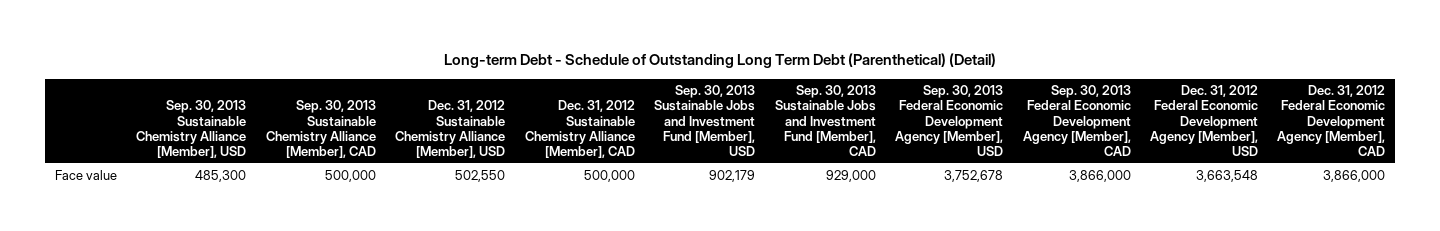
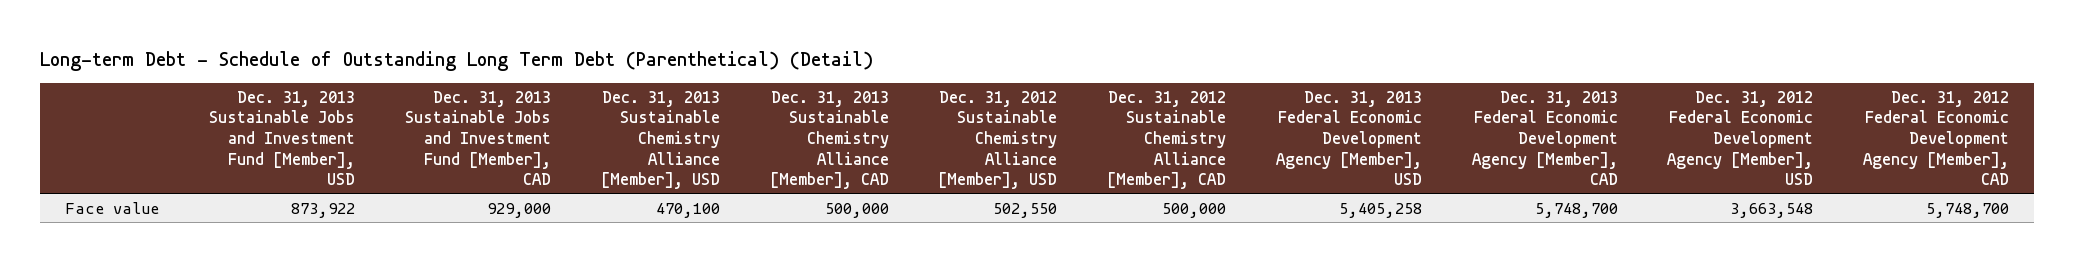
- | Sep. 30, 2013 Sustainable Chemistry Alliance [Member], USD | Sep. 30, 2013 Sustainable Chemistry Alliance [Member], CAD | Dec. 31, 2012 Sustainable Chemistry Alliance [Member], USD | Dec. 31, 2012 Sustainable Chemistry Alliance [Member], CAD | Sep. 30, 2013 Sustainable Jobs and Investment Fund [Member], USD | Sep. 30, 2013 Sustainable Jobs and Investment Fund [Member], CAD | Sep. 30, 2013 Federal Economic Development Agency [Member], USD | Sep. 30, 2013 Federal Economic Development Agency [Member], CAD | Dec. 31, 2012 Federal Economic Development Agency [Member], USD | Dec. 31, 2012 Federal Economic Development Agency [Member], CAD
+ | Dec. 31, 2013 Sustainable Jobs and Investment Fund [Member], USD | Dec. 31, 2013 Sustainable Jobs and Investment Fund [Member], CAD | Dec. 31, 2013 Sustainable Chemistry Alliance [Member], USD | Dec. 31, 2013 Sustainable Chemistry Alliance [Member], CAD | Dec. 31, 2012 Sustainable Chemistry Alliance [Member], USD | Dec. 31, 2012 Sustainable Chemistry Alliance [Member], CAD | Dec. 31, 2013 Federal Economic Development Agency [Member], USD | Dec. 31, 2013 Federal Economic Development Agency [Member], CAD | Dec. 31, 2012 Federal Economic Development Agency [Member], USD | Dec. 31, 2012 Federal Economic Development Agency [Member], CAD
- Face value | 485,300 | 500,000 | 502,550 | 500,000 | 902,179 | 929,000 | 3,752,678 | 3,866,000 | 3,663,548 | 3,866,000
+ Face value | 873,922 | 929,000 | 470,100 | 500,000 | 502,550 | 500,000 | 5,405,258 | 5,748,700 | 3,663,548 | 5,748,700

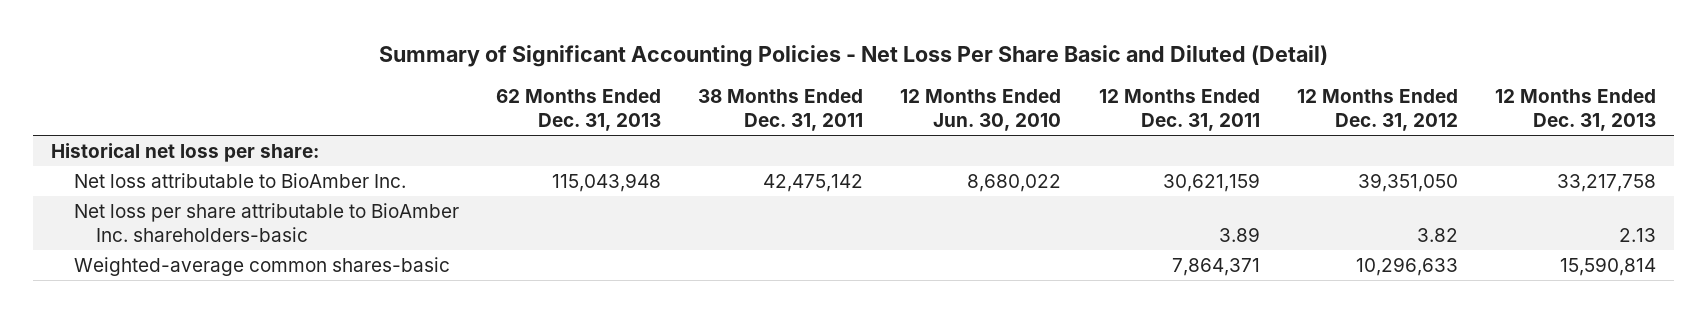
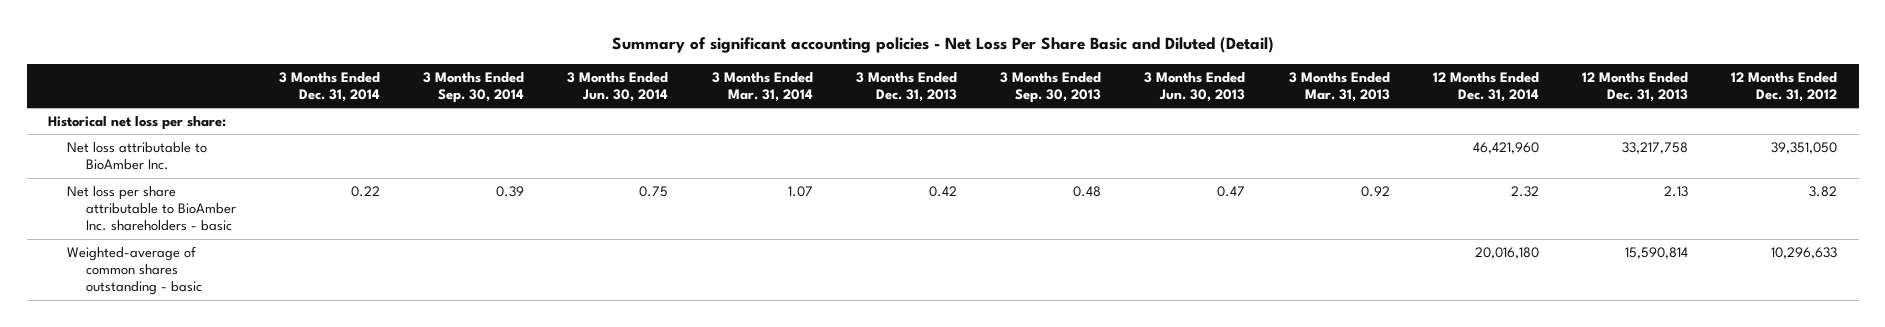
- Summary of Significant Accounting Policies - Net Loss Per Share Basic and Diluted (Detail)
+ Summary of significant accounting policies - Net Loss Per Share Basic and Diluted (Detail)
- | 62 Months Ended Dec. 31, 2013 | 38 Months Ended Dec. 31, 2011 | 12 Months Ended Jun. 30, 2010 | 12 Months Ended Dec. 31, 2011 | 12 Months Ended Dec. 31, 2012 | 12 Months Ended Dec. 31, 2013
+ | 3 Months Ended Dec. 31, 2014 | 3 Months Ended Sep. 30, 2014 | 3 Months Ended Jun. 30, 2014 | 3 Months Ended Mar. 31, 2014 | 3 Months Ended Dec. 31, 2013 | 3 Months Ended Sep. 30, 2013 | 3 Months Ended Jun. 30, 2013 | 3 Months Ended Mar. 31, 2013 | 12 Months Ended Dec. 31, 2014 | 12 Months Ended Dec. 31, 2013 | 12 Months Ended Dec. 31, 2012
- Net loss per share attributable to BioAmber Inc. shareholders-basic | | | | 3.89 | 3.82 | 2.13
- Weighted-average common shares-basic | | | | 7,864,371 | 10,296,633 | 15,590,814
+ Net loss per share attributable to BioAmber Inc. shareholders - basic | 0.22 | 0.39 | 0.75 | 1.07 | 0.42 | 0.48 | 0.47 | 0.92 | 2.32 | 2.13 | 3.82
+ Weighted-average of common shares outstanding - basic | | | | | | | | | 20,016,180 | 15,590,814 | 10,296,633

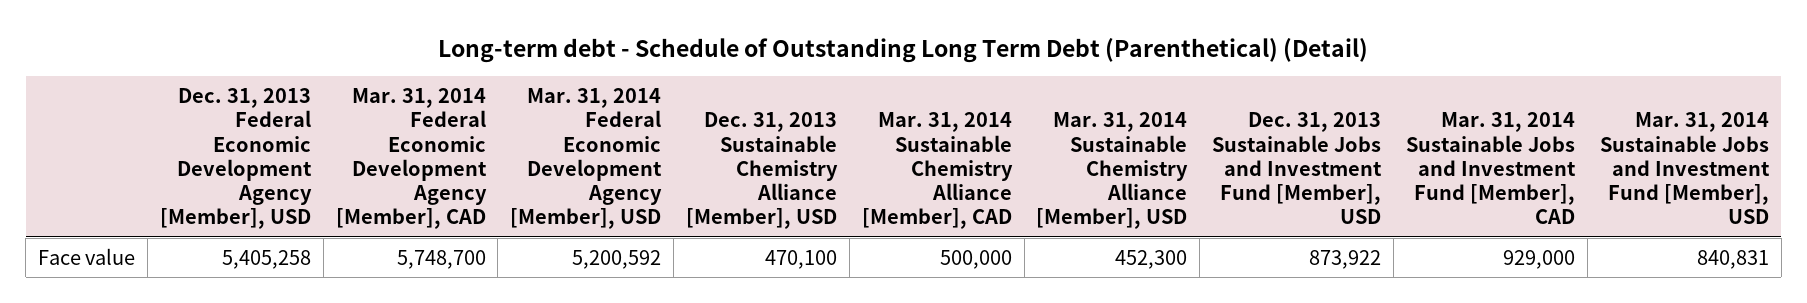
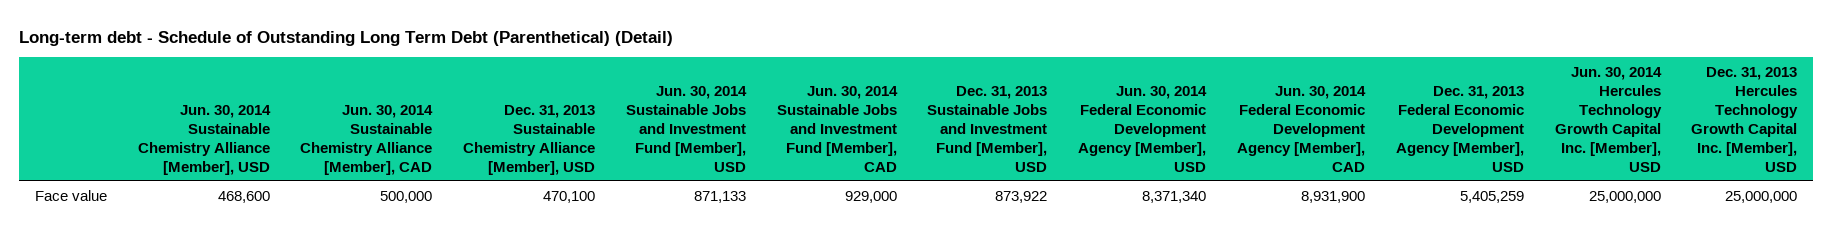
- | Dec. 31, 2013 Federal Economic Development Agency [Member], USD | Mar. 31, 2014 Federal Economic Development Agency [Member], CAD | Mar. 31, 2014 Federal Economic Development Agency [Member], USD | Dec. 31, 2013 Sustainable Chemistry Alliance [Member], USD | Mar. 31, 2014 Sustainable Chemistry Alliance [Member], CAD | Mar. 31, 2014 Sustainable Chemistry Alliance [Member], USD | Dec. 31, 2013 Sustainable Jobs and Investment Fund [Member], USD | Mar. 31, 2014 Sustainable Jobs and Investment Fund [Member], CAD | Mar. 31, 2014 Sustainable Jobs and Investment Fund [Member], USD
+ | Jun. 30, 2014 Sustainable Chemistry Alliance [Member], USD | Jun. 30, 2014 Sustainable Chemistry Alliance [Member], CAD | Dec. 31, 2013 Sustainable Chemistry Alliance [Member], USD | Jun. 30, 2014 Sustainable Jobs and Investment Fund [Member], USD | Jun. 30, 2014 Sustainable Jobs and Investment Fund [Member], CAD | Dec. 31, 2013 Sustainable Jobs and Investment Fund [Member], USD | Jun. 30, 2014 Federal Economic Development Agency [Member], USD | Jun. 30, 2014 Federal Economic Development Agency [Member], CAD | Dec. 31, 2013 Federal Economic Development Agency [Member], USD | Jun. 30, 2014 Hercules Technology Growth Capital Inc. [Member], USD | Dec. 31, 2013 Hercules Technology Growth Capital Inc. [Member], USD
- Face value | 5,405,258 | 5,748,700 | 5,200,592 | 470,100 | 500,000 | 452,300 | 873,922 | 929,000 | 840,831
+ Face value | 468,600 | 500,000 | 470,100 | 871,133 | 929,000 | 873,922 | 8,371,340 | 8,931,900 | 5,405,259 | 25,000,000 | 25,000,000

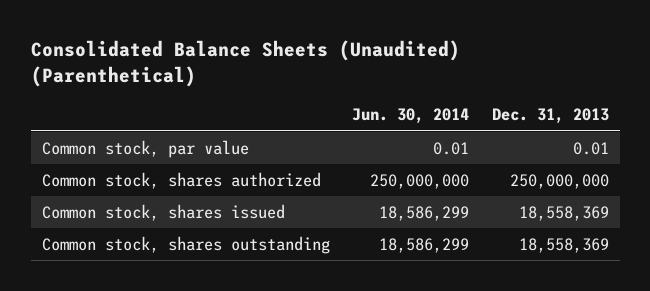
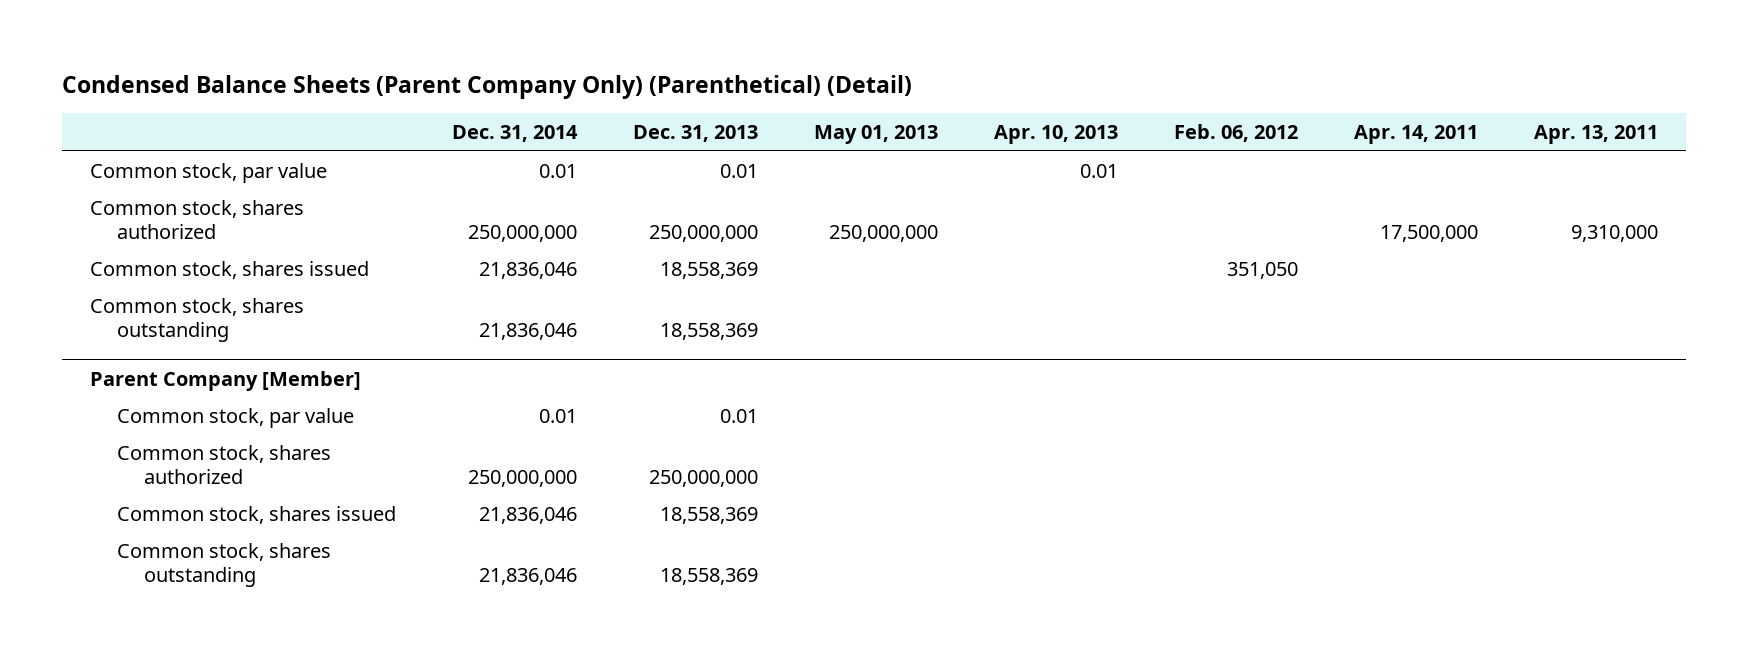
- Consolidated Balance Sheets (Unaudited) (Parenthetical)
+ Condensed Balance Sheets (Parent Company Only) (Parenthetical) (Detail)
- | Jun. 30, 2014 | Dec. 31, 2013
+ | Dec. 31, 2014 | Dec. 31, 2013 | May 01, 2013 | Apr. 10, 2013 | Feb. 06, 2012 | Apr. 14, 2011 | Apr. 13, 2011
+ Parent Company [Member]
+ Common stock, par value | 0.01 | 0.01 | | | | |
+ Common stock, shares authorized | 250,000,000 | 250,000,000 | | | | |
+ Common stock, shares issued | 21,836,046 | 18,558,369 | | | | |
+ Common stock, shares outstanding | 21,836,046 | 18,558,369 | | | | |

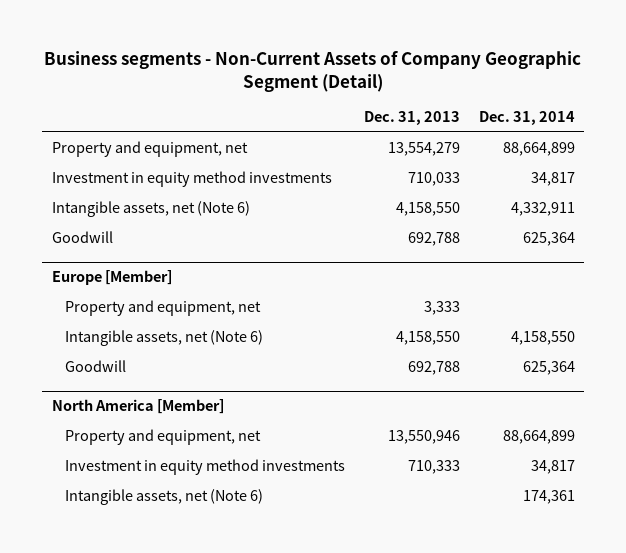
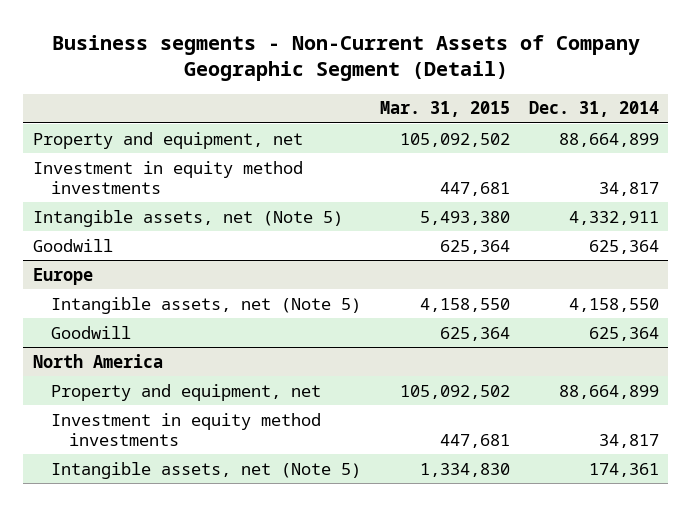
- | Dec. 31, 2013 | Dec. 31, 2014
+ | Mar. 31, 2015 | Dec. 31, 2014
- Intangible assets, net (Note 6) | 4,158,550 | 4,332,911
+ Intangible assets, net (Note 5) | 5,493,380 | 4,332,911
- Europe [Member]
- Property and equipment, net | 3,333 |
- Intangible assets, net (Note 6) | 4,158,550 | 4,158,550
+ Europe
+ Intangible assets, net (Note 5) | 4,158,550 | 4,158,550
- North America [Member]
+ North America
- Intangible assets, net (Note 6) | | 174,361
+ Intangible assets, net (Note 5) | 1,334,830 | 174,361

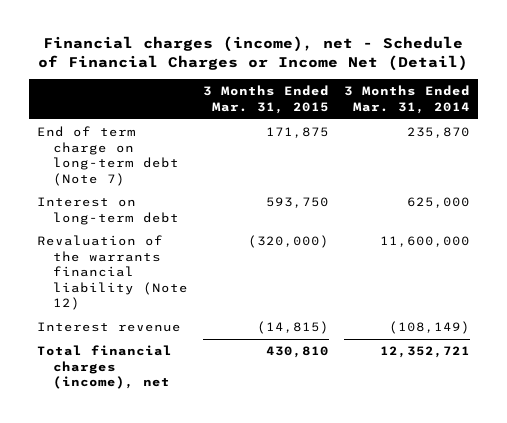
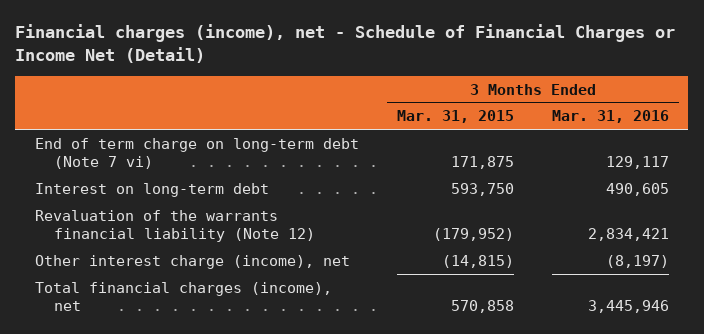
- | 3 Months Ended Mar. 31, 2015 | 3 Months Ended Mar. 31, 2014
+ | 3 Months Ended Mar. 31, 2015 | 3 Months Ended Mar. 31, 2016
- End of term charge on long-term debt (Note 7) | 171,875 | 235,870
+ End of term charge on long-term debt (Note 7 vi) | 171,875 | 129,117
- Revaluation of the warrants financial liability (Note 12) | (320,000) | 11,600,000
- Interest revenue | (14,815) | (108,149)
- Total financial charges (income), net | 430,810 | 12,352,721
+ Revaluation of the warrants financial liability (Note 12) | (179,952) | 2,834,421
+ Other interest charge (income), net | (14,815) | (8,197)
+ Total financial charges (income), net | 570,858 | 3,445,946

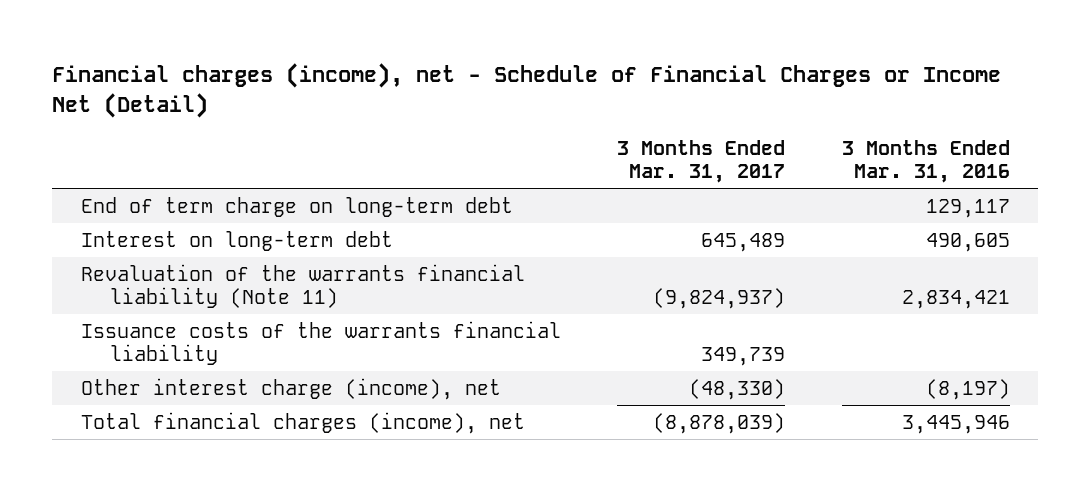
- | 3 Months Ended Mar. 31, 2015 | 3 Months Ended Mar. 31, 2016
+ | 3 Months Ended Mar. 31, 2017 | 3 Months Ended Mar. 31, 2016
- End of term charge on long-term debt (Note 7 vi) | 171,875 | 129,117
+ End of term charge on long-term debt | | 129,117
- Revaluation of the warrants financial liability (Note 12) | (179,952) | 2,834,421
+ Revaluation of the warrants financial liability (Note 11) | (9,824,937) | 2,834,421
+ Issuance costs of the warrants financial liability | 349,739 |

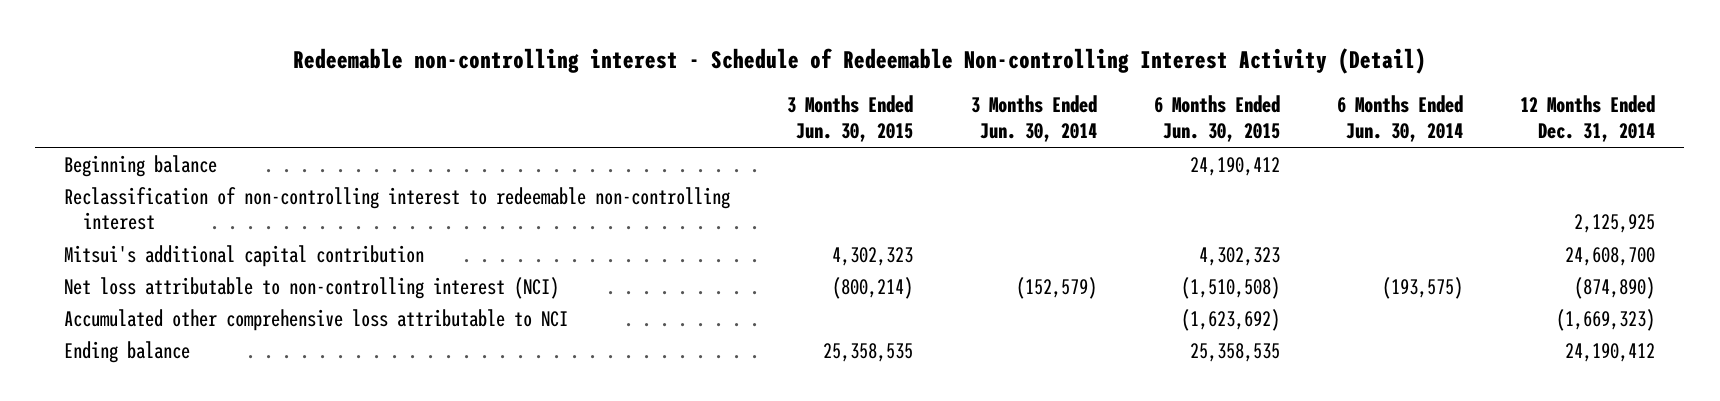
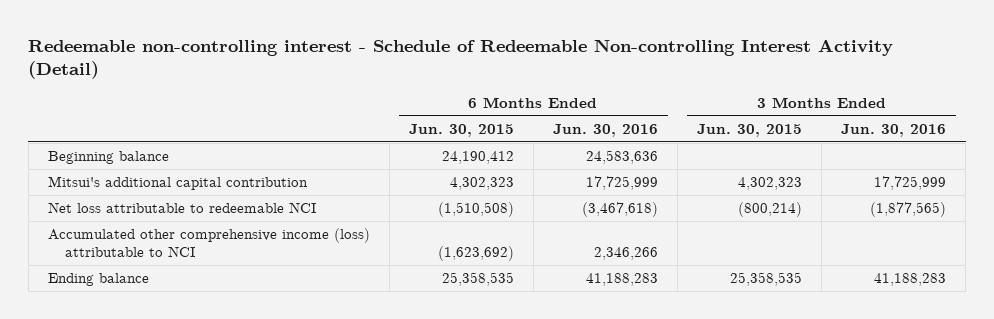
- | 3 Months Ended Jun. 30, 2015 | 3 Months Ended Jun. 30, 2014 | 6 Months Ended Jun. 30, 2015 | 6 Months Ended Jun. 30, 2014 | 12 Months Ended Dec. 31, 2014
+ | 6 Months Ended Jun. 30, 2015 | 6 Months Ended Jun. 30, 2016 | 3 Months Ended Jun. 30, 2015 | 3 Months Ended Jun. 30, 2016
- Reclassification of non-controlling interest to redeemable non-controlling interest | | | | | 2,125,925
- Net loss attributable to non-controlling interest (NCI) | (800,214) | (152,579) | (1,510,508) | (193,575) | (874,890)
- Accumulated other comprehensive loss attributable to NCI | | | (1,623,692) | | (1,669,323)
+ Net loss attributable to redeemable NCI | (1,510,508) | (3,467,618) | (800,214) | (1,877,565)
+ Accumulated other comprehensive income (loss) attributable to NCI | (1,623,692) | 2,346,266 | |

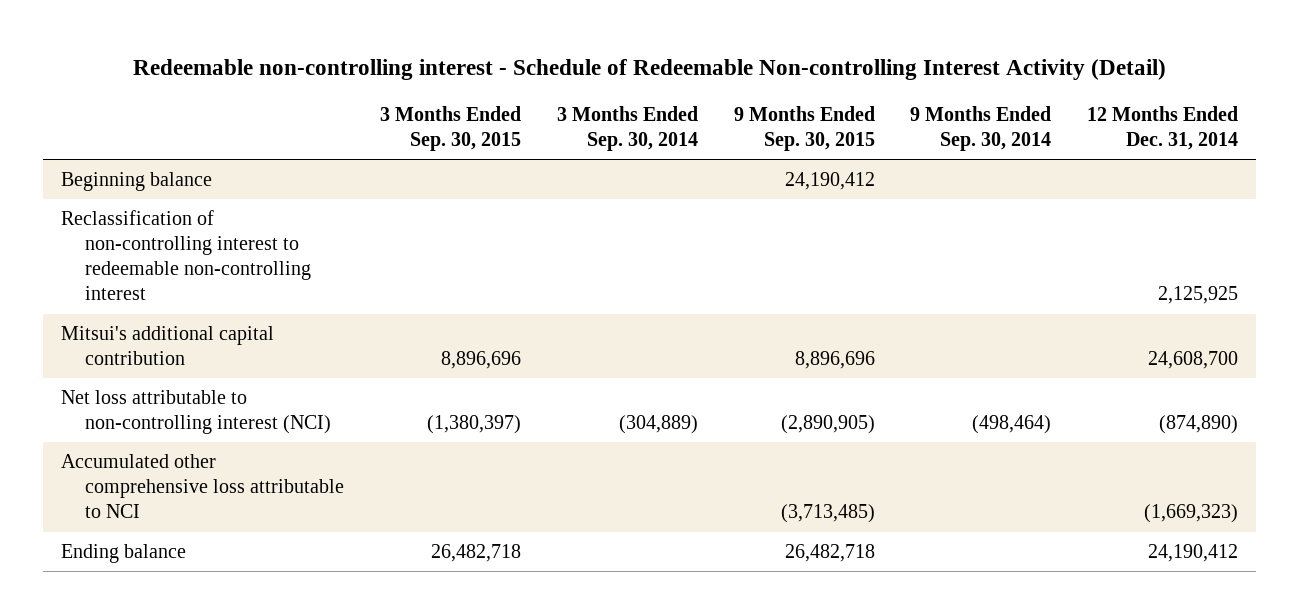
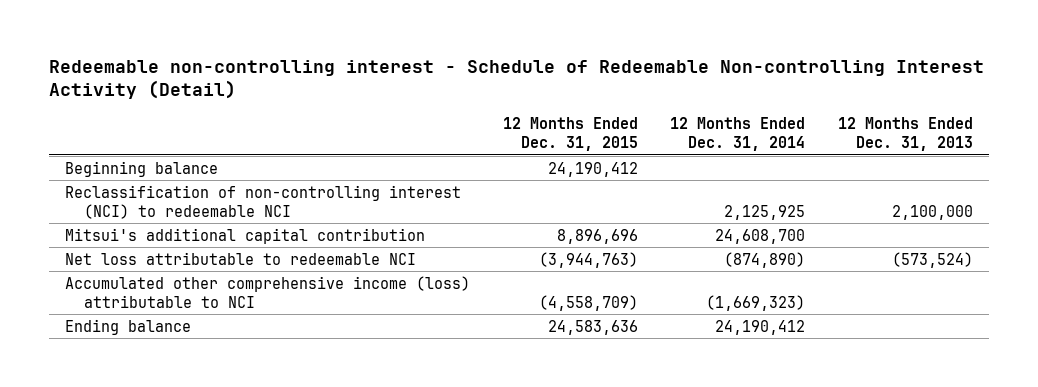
- | 3 Months Ended Sep. 30, 2015 | 3 Months Ended Sep. 30, 2014 | 9 Months Ended Sep. 30, 2015 | 9 Months Ended Sep. 30, 2014 | 12 Months Ended Dec. 31, 2014
+ | 12 Months Ended Dec. 31, 2015 | 12 Months Ended Dec. 31, 2014 | 12 Months Ended Dec. 31, 2013
- Reclassification of non-controlling interest to redeemable non-controlling interest | | | | | 2,125,925
+ Reclassification of non-controlling interest (NCI) to redeemable NCI | | 2,125,925 | 2,100,000
- Net loss attributable to non-controlling interest (NCI) | (1,380,397) | (304,889) | (2,890,905) | (498,464) | (874,890)
- Accumulated other comprehensive loss attributable to NCI | | | (3,713,485) | | (1,669,323)
+ Net loss attributable to redeemable NCI | (3,944,763) | (874,890) | (573,524)
+ Accumulated other comprehensive income (loss) attributable to NCI | (4,558,709) | (1,669,323) |

